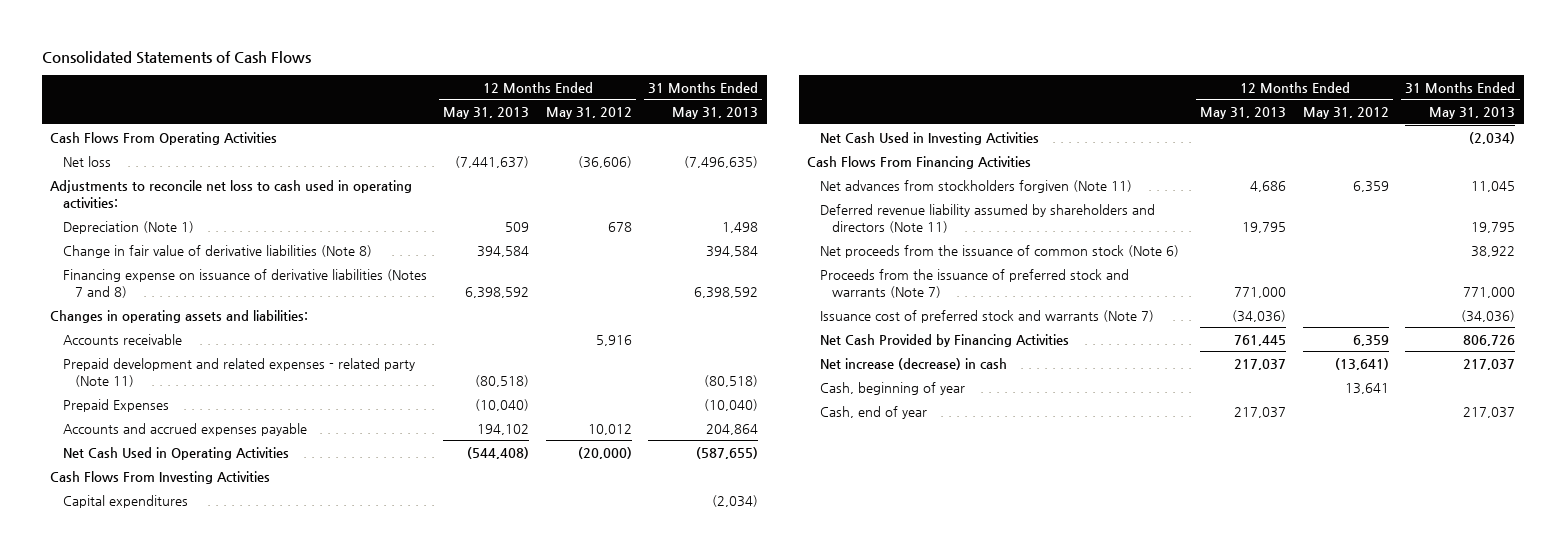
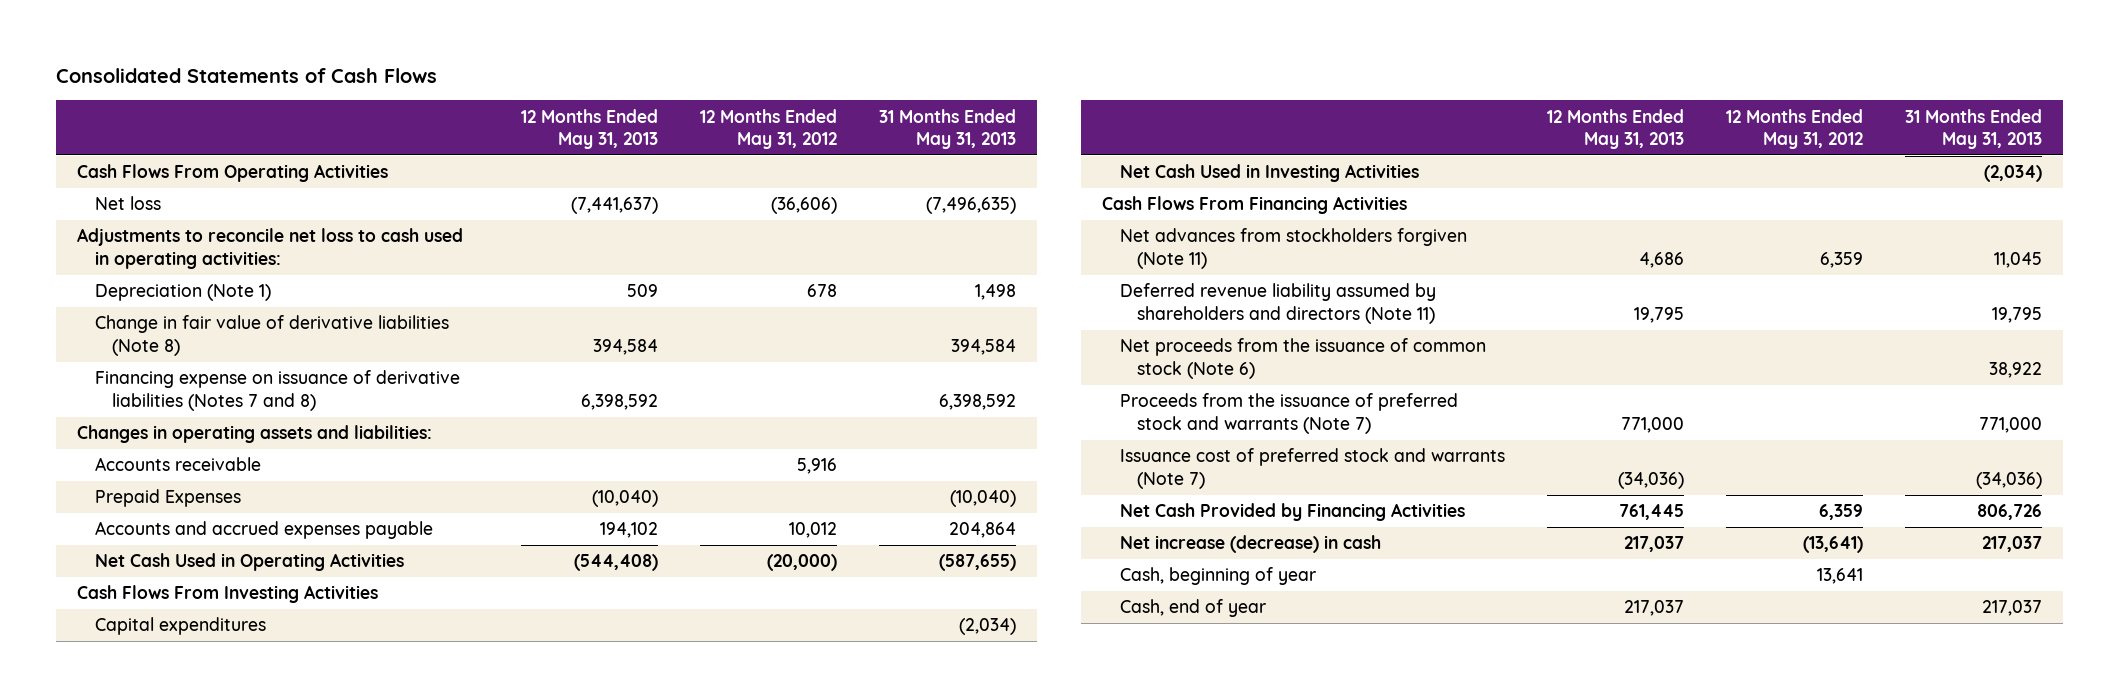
- Prepaid development and related expenses - related party (Note 11) | (80,518) | | (80,518)

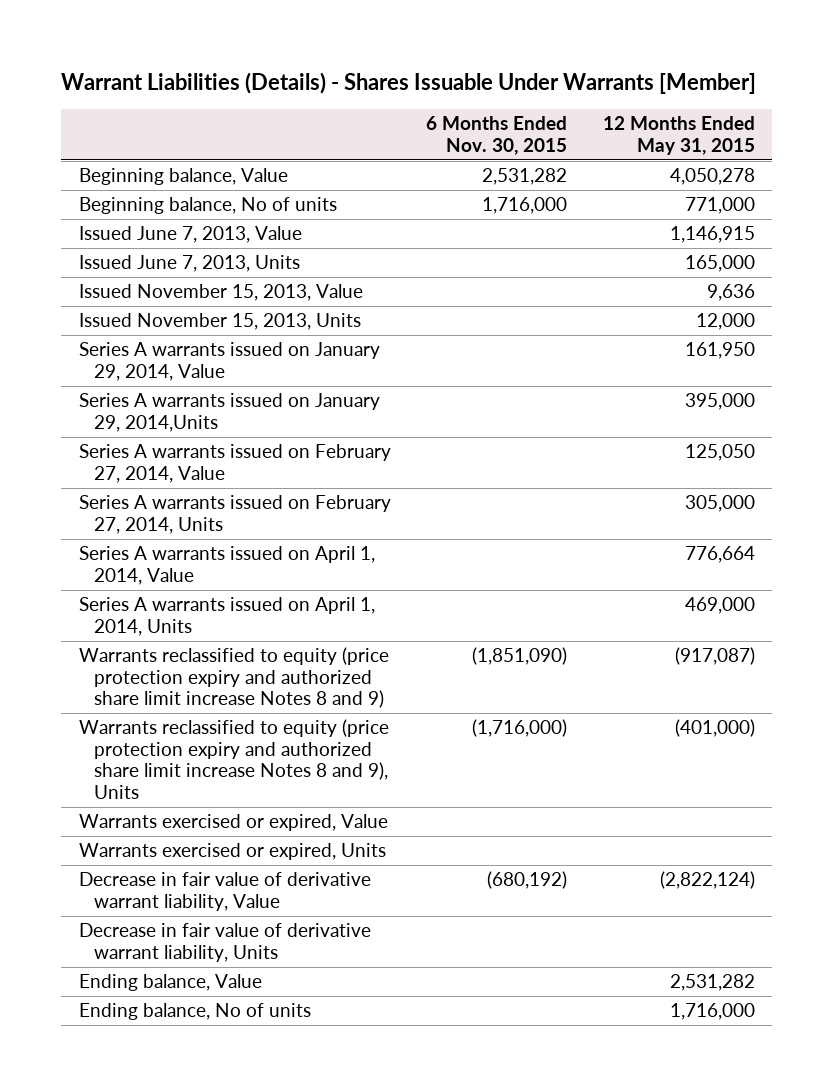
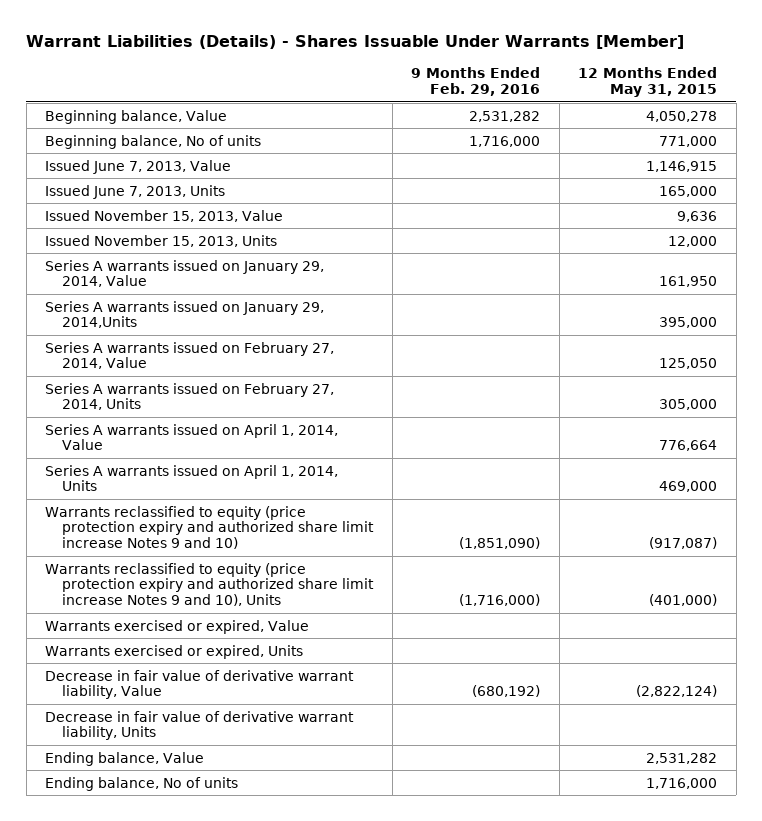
- | 6 Months Ended Nov. 30, 2015 | 12 Months Ended May 31, 2015
+ | 9 Months Ended Feb. 29, 2016 | 12 Months Ended May 31, 2015
- Warrants reclassified to equity (price protection expiry and authorized share limit increase Notes 8 and 9) | (1,851,090) | (917,087)
- Warrants reclassified to equity (price protection expiry and authorized share limit increase Notes 8 and 9), Units | (1,716,000) | (401,000)
+ Warrants reclassified to equity (price protection expiry and authorized share limit increase Notes 9 and 10) | (1,851,090) | (917,087)
+ Warrants reclassified to equity (price protection expiry and authorized share limit increase Notes 9 and 10), Units | (1,716,000) | (401,000)

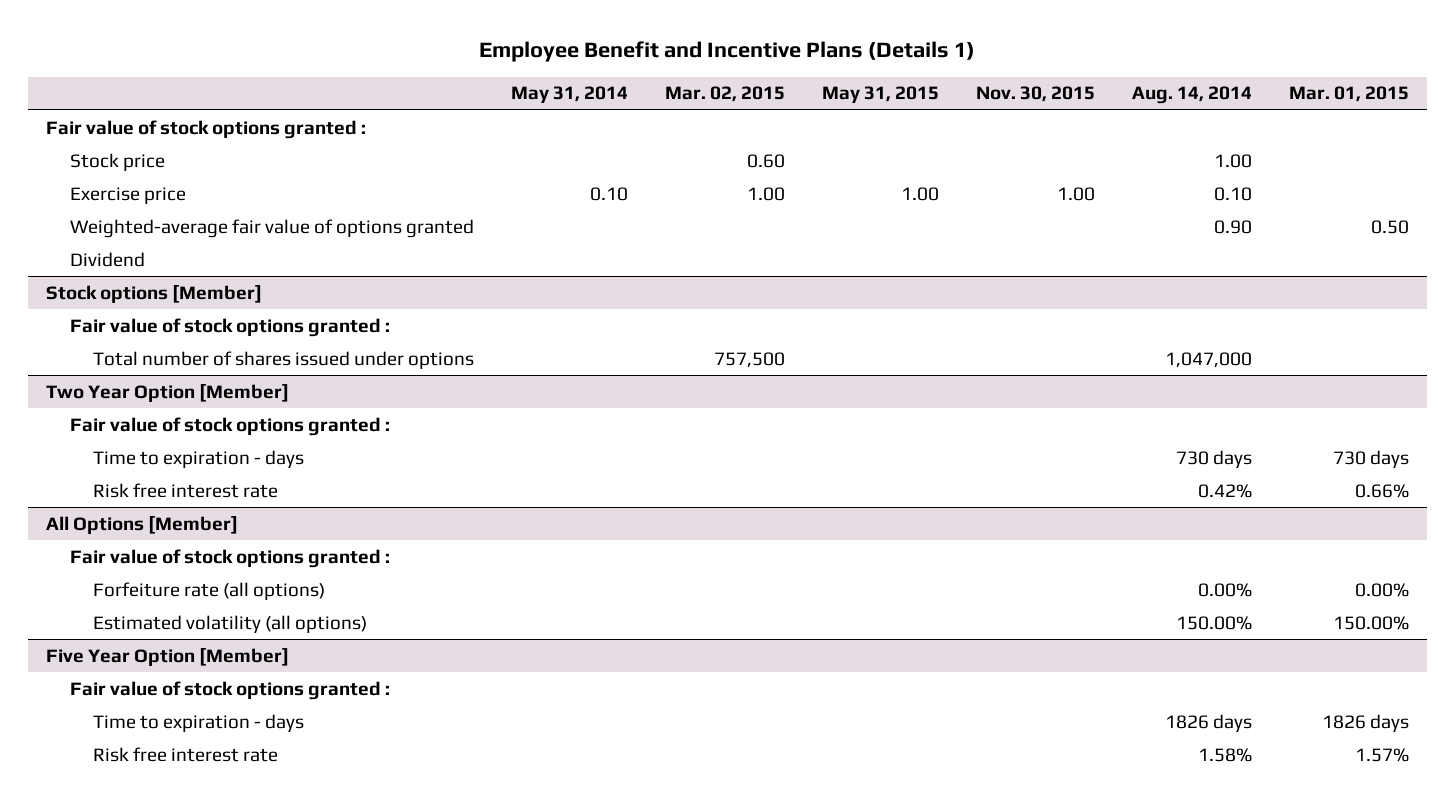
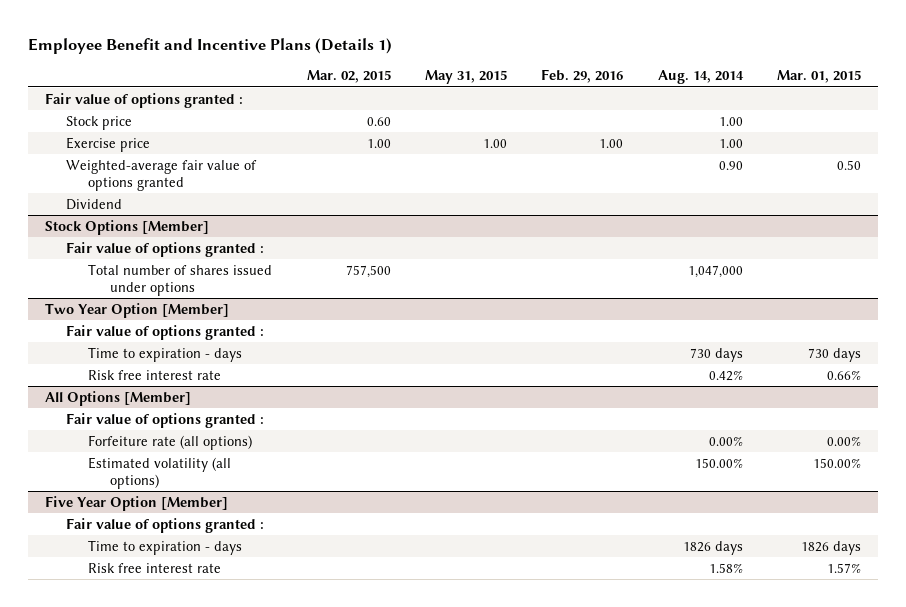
- | May 31, 2014 | Mar. 02, 2015 | May 31, 2015 | Nov. 30, 2015 | Aug. 14, 2014 | Mar. 01, 2015
+ | Mar. 02, 2015 | May 31, 2015 | Feb. 29, 2016 | Aug. 14, 2014 | Mar. 01, 2015
- Fair value of stock options granted :
+ Fair value of options granted :
- Exercise price | 0.10 | 1.00 | 1.00 | 1.00 | 0.10 |
+ Exercise price | 1.00 | 1.00 | 1.00 | 1.00 |
- Stock options [Member]
- Fair value of stock options granted :
+ Stock Options [Member]
+ Fair value of options granted :
@ Two Year Option [Member]
- Fair value of stock options granted :
+ Fair value of options granted :
@ All Options [Member]
- Fair value of stock options granted :
+ Fair value of options granted :
@ Five Year Option [Member]
- Fair value of stock options granted :
+ Fair value of options granted :

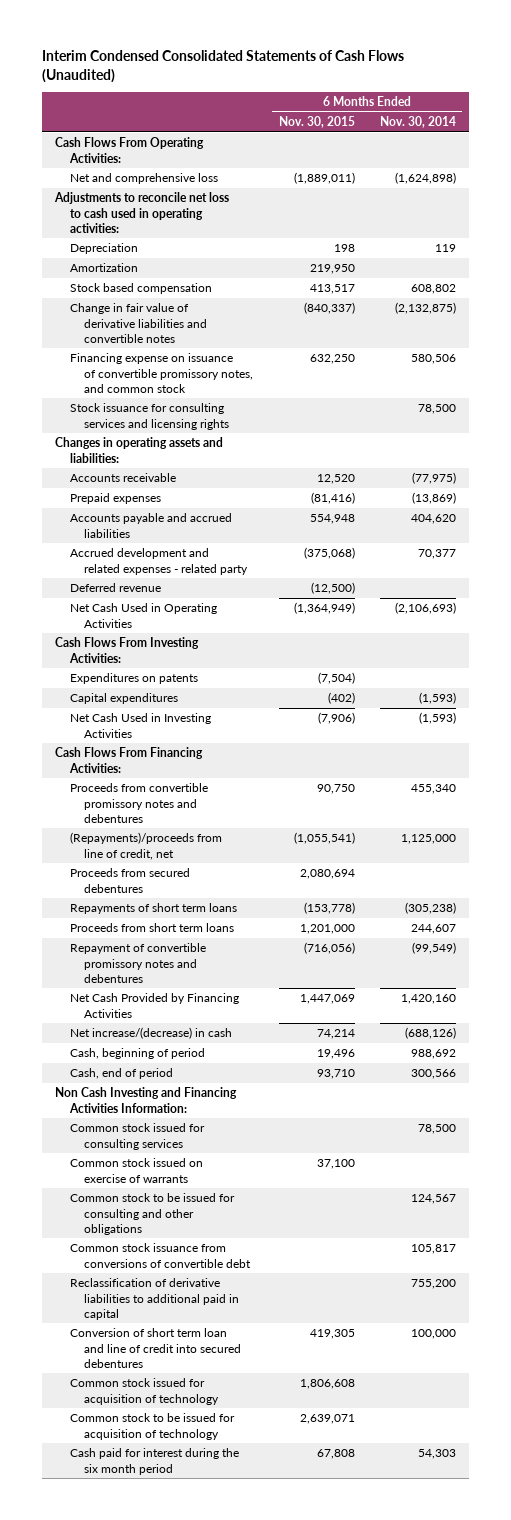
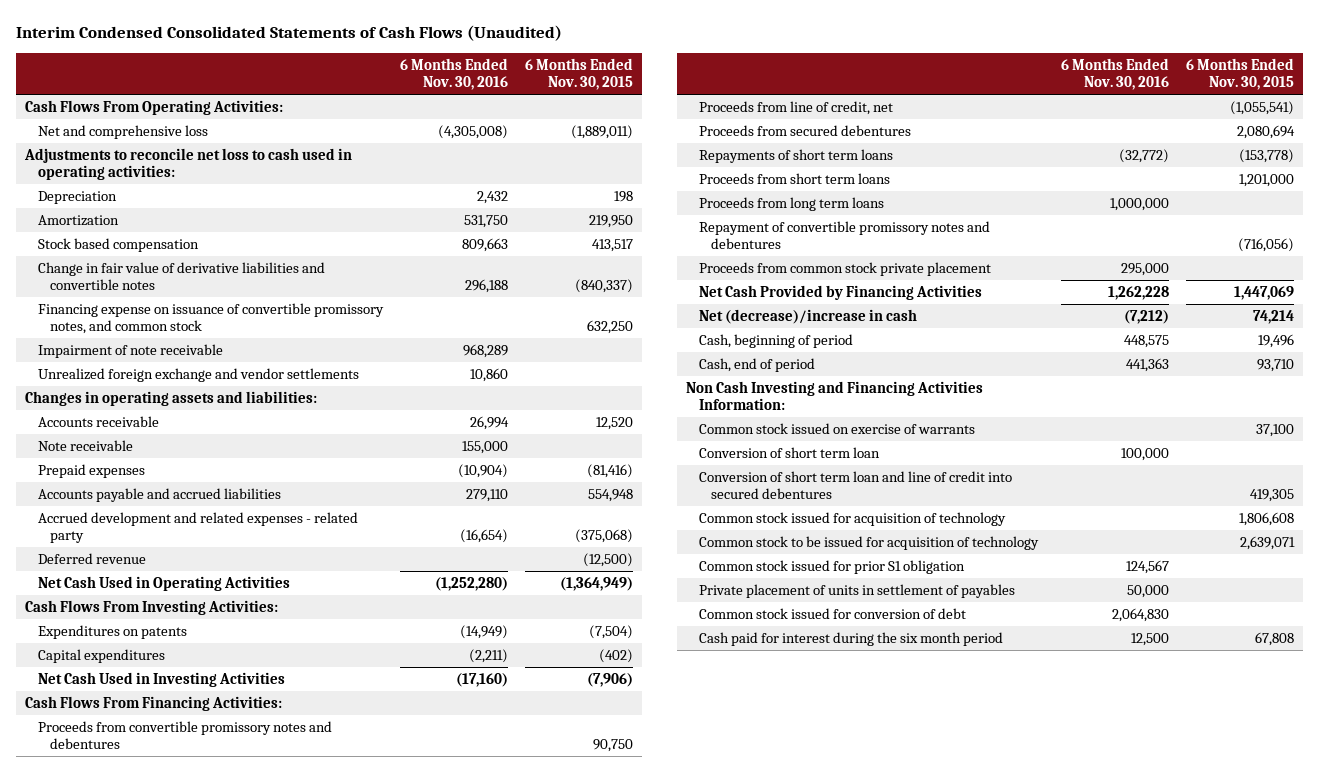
- | 6 Months Ended Nov. 30, 2015 | 6 Months Ended Nov. 30, 2014
+ | 6 Months Ended Nov. 30, 2016 | 6 Months Ended Nov. 30, 2015
- Stock issuance for consulting services and licensing rights | | 78,500
+ Impairment of note receivable | 968,289 |
+ Unrealized foreign exchange and vendor settlements | 10,860 |
+ Note receivable | 155,000 |
- (Repayments)/proceeds from line of credit, net | (1,055,541) | 1,125,000
+ Proceeds from line of credit, net | | (1,055,541)
+ Proceeds from long term loans | 1,000,000 |
+ Proceeds from common stock private placement | 295,000 |
- Net increase/(decrease) in cash | 74,214 | (688,126)
+ Net (decrease)/increase in cash | (7,212) | 74,214
- Common stock issued for consulting services | | 78,500
- Common stock to be issued for consulting and other obligations | | 124,567
- Common stock issuance from conversions of convertible debt | | 105,817
- Reclassification of derivative liabilities to additional paid in capital | | 755,200
+ Conversion of short term loan | 100,000 |
+ Common stock issued for prior S1 obligation | 124,567 |
+ Private placement of units in settlement of payables | 50,000 |
+ Common stock issued for conversion of debt | 2,064,830 |

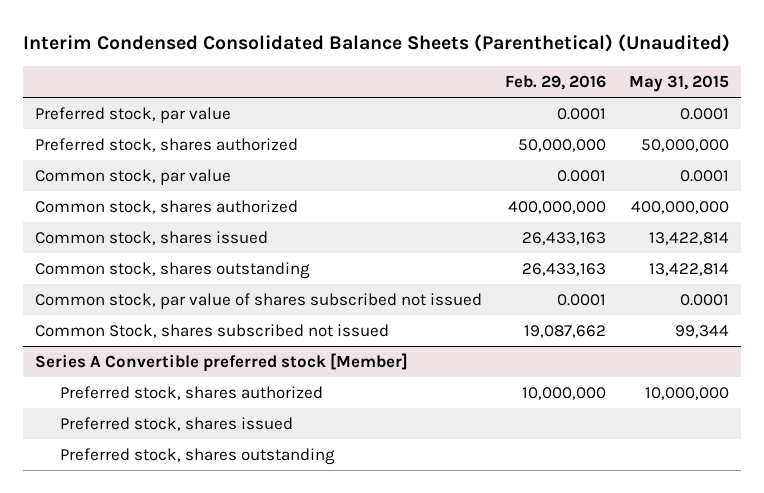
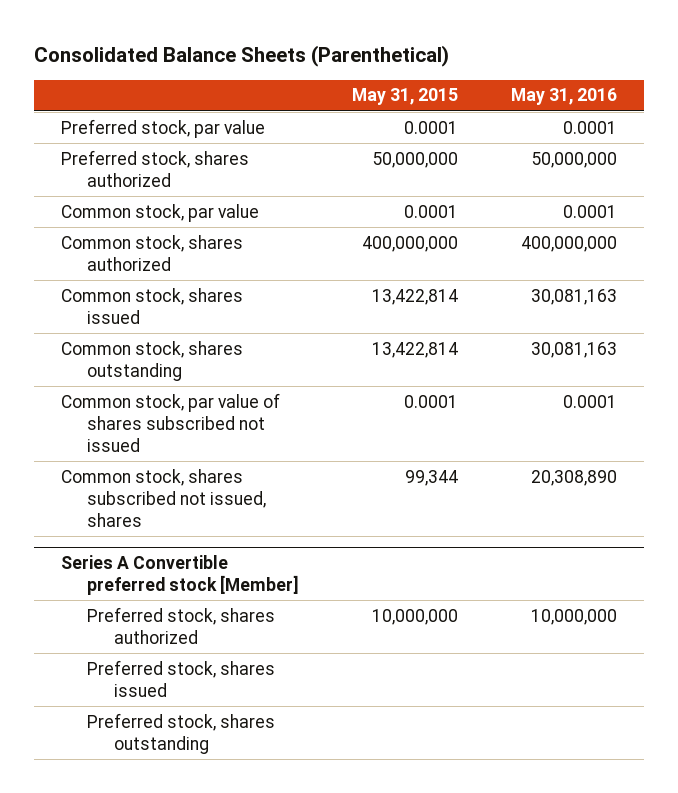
- Interim Condensed Consolidated Balance Sheets (Parenthetical) (Unaudited)
+ Consolidated Balance Sheets (Parenthetical)
- | Feb. 29, 2016 | May 31, 2015
+ | May 31, 2015 | May 31, 2016
- Common Stock, shares subscribed not issued | 19,087,662 | 99,344
+ Common stock, shares subscribed not issued, shares | 99,344 | 20,308,890

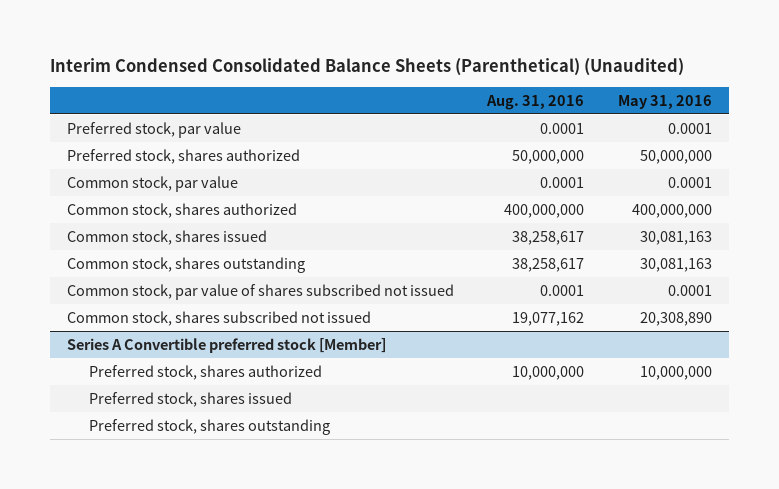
- Consolidated Balance Sheets (Parenthetical)
+ Interim Condensed Consolidated Balance Sheets (Parenthetical) (Unaudited)
- | May 31, 2015 | May 31, 2016
+ | Aug. 31, 2016 | May 31, 2016
- Common stock, shares subscribed not issued, shares | 99,344 | 20,308,890
+ Common stock, shares subscribed not issued | 19,077,162 | 20,308,890

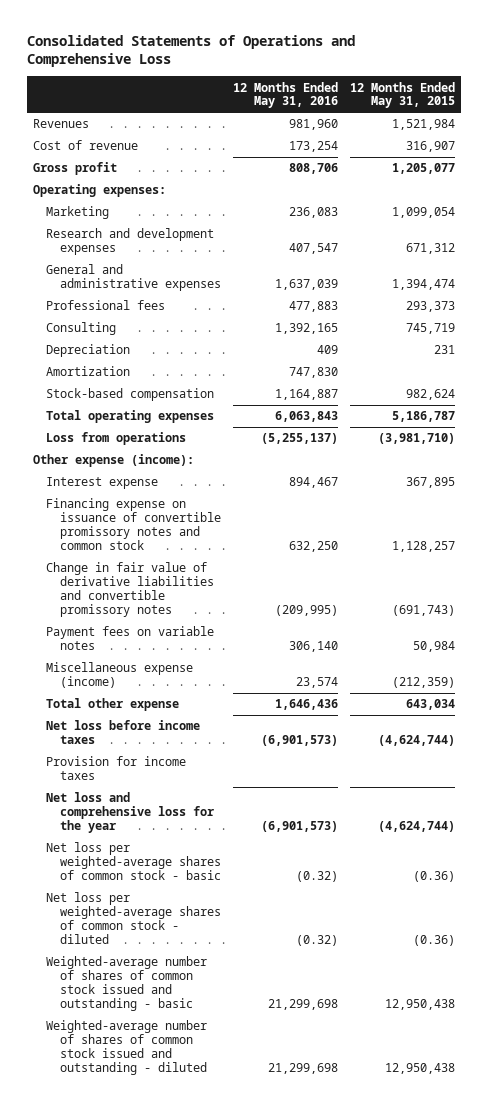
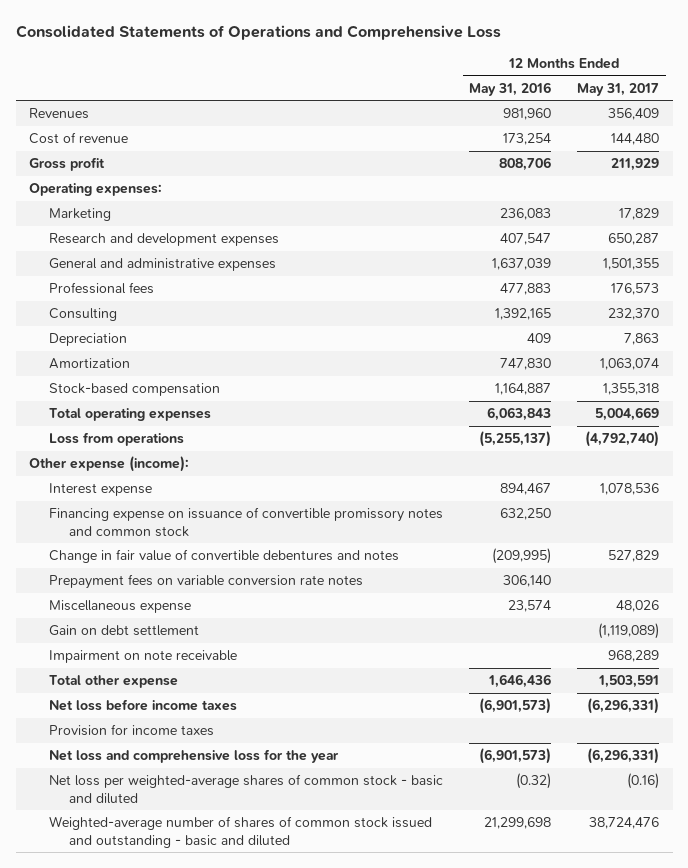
- | 12 Months Ended May 31, 2016 | 12 Months Ended May 31, 2015
+ | 12 Months Ended May 31, 2016 | 12 Months Ended May 31, 2017
- Change in fair value of derivative liabilities and convertible promissory notes | (209,995) | (691,743)
- Payment fees on variable notes | 306,140 | 50,984
- Miscellaneous expense (income) | 23,574 | (212,359)
+ Change in fair value of convertible debentures and notes | (209,995) | 527,829
+ Prepayment fees on variable conversion rate notes | 306,140 |
+ Miscellaneous expense | 23,574 | 48,026
+ Gain on debt settlement | | (1,119,089)
+ Impairment on note receivable | | 968,289
- Net loss per weighted-average shares of common stock - basic | (0.32) | (0.36)
- Net loss per weighted-average shares of common stock - diluted | (0.32) | (0.36)
- Weighted-average number of shares of common stock issued and outstanding - basic | 21,299,698 | 12,950,438
- Weighted-average number of shares of common stock issued and outstanding - diluted | 21,299,698 | 12,950,438
+ Net loss per weighted-average shares of common stock - basic and diluted | (0.32) | (0.16)
+ Weighted-average number of shares of common stock issued and outstanding - basic and diluted | 21,299,698 | 38,724,476

